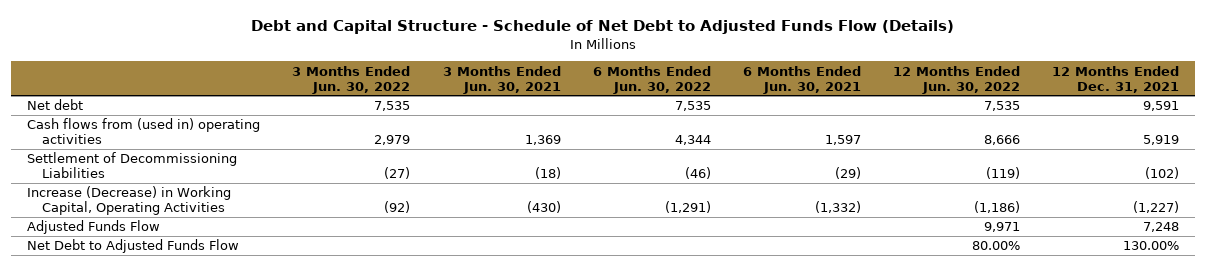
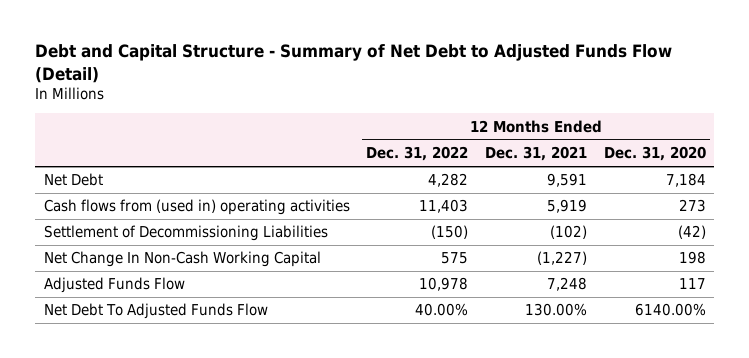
- Debt and Capital Structure - Schedule of Net Debt to Adjusted Funds Flow (Details)
+ Debt and Capital Structure - Summary of Net Debt to Adjusted Funds Flow (Detail)
- | 3 Months Ended Jun. 30, 2022 | 3 Months Ended Jun. 30, 2021 | 6 Months Ended Jun. 30, 2022 | 6 Months Ended Jun. 30, 2021 | 12 Months Ended Jun. 30, 2022 | 12 Months Ended Dec. 31, 2021
+ | 12 Months Ended Dec. 31, 2022 | 12 Months Ended Dec. 31, 2021 | 12 Months Ended Dec. 31, 2020
- Net debt | 7,535 | | 7,535 | | 7,535 | 9,591
+ Net Debt | 4,282 | 9,591 | 7,184
- Increase (Decrease) in Working Capital, Operating Activities | (92) | (430) | (1,291) | (1,332) | (1,186) | (1,227)
+ Net Change In Non-Cash Working Capital | 575 | (1,227) | 198
- Net Debt to Adjusted Funds Flow | | | | | 80.00% | 130.00%
+ Net Debt To Adjusted Funds Flow | 40.00% | 130.00% | 6140.00%

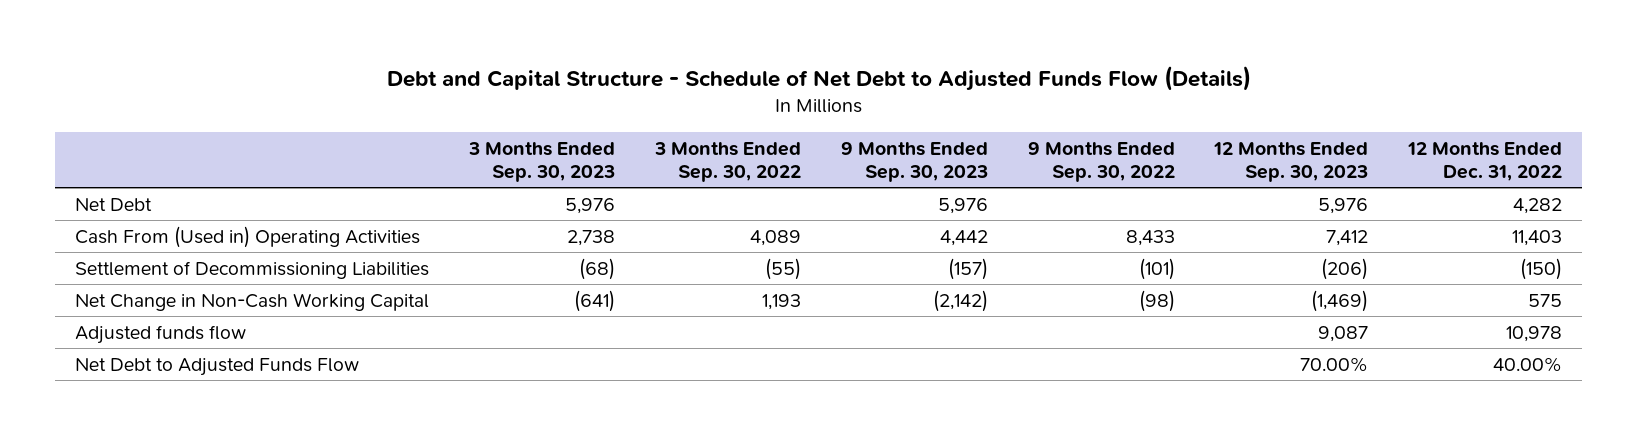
- Debt and Capital Structure - Summary of Net Debt to Adjusted Funds Flow (Detail)
+ Debt and Capital Structure - Schedule of Net Debt to Adjusted Funds Flow (Details)
- | 12 Months Ended Dec. 31, 2022 | 12 Months Ended Dec. 31, 2021 | 12 Months Ended Dec. 31, 2020
+ | 3 Months Ended Sep. 30, 2023 | 3 Months Ended Sep. 30, 2022 | 9 Months Ended Sep. 30, 2023 | 9 Months Ended Sep. 30, 2022 | 12 Months Ended Sep. 30, 2023 | 12 Months Ended Dec. 31, 2022
- Cash flows from (used in) operating activities | 11,403 | 5,919 | 273
+ Cash From (Used in) Operating Activities | 2,738 | 4,089 | 4,442 | 8,433 | 7,412 | 11,403
- Net Change In Non-Cash Working Capital | 575 | (1,227) | 198
- Adjusted Funds Flow | 10,978 | 7,248 | 117
- Net Debt To Adjusted Funds Flow | 40.00% | 130.00% | 6140.00%
+ Net Change in Non-Cash Working Capital | (641) | 1,193 | (2,142) | (98) | (1,469) | 575
+ Adjusted funds flow | | | | | 9,087 | 10,978
+ Net Debt to Adjusted Funds Flow | | | | | 70.00% | 40.00%

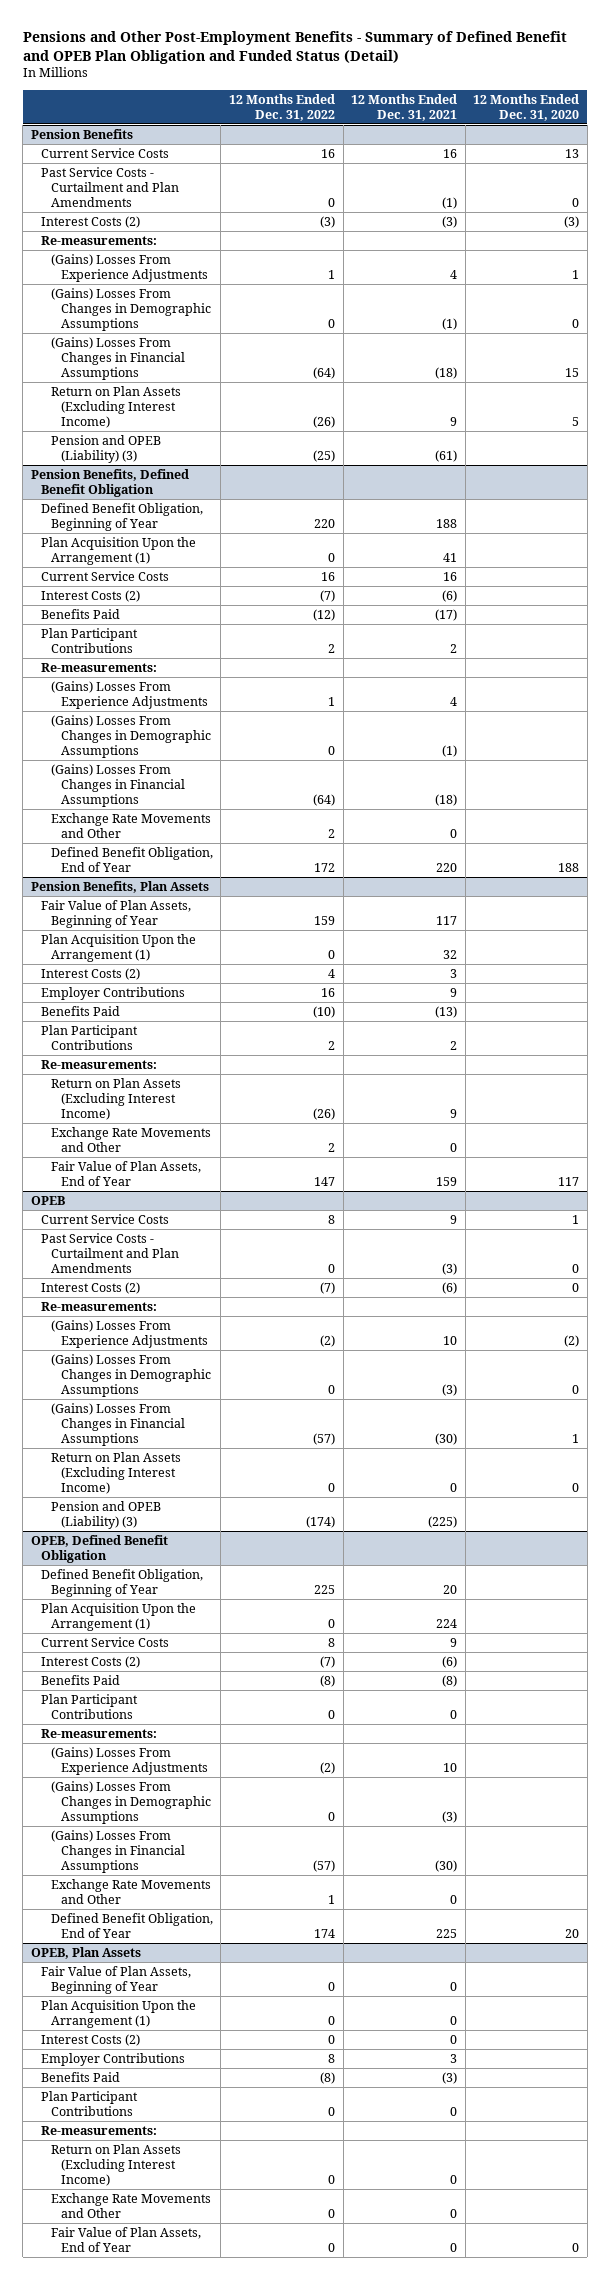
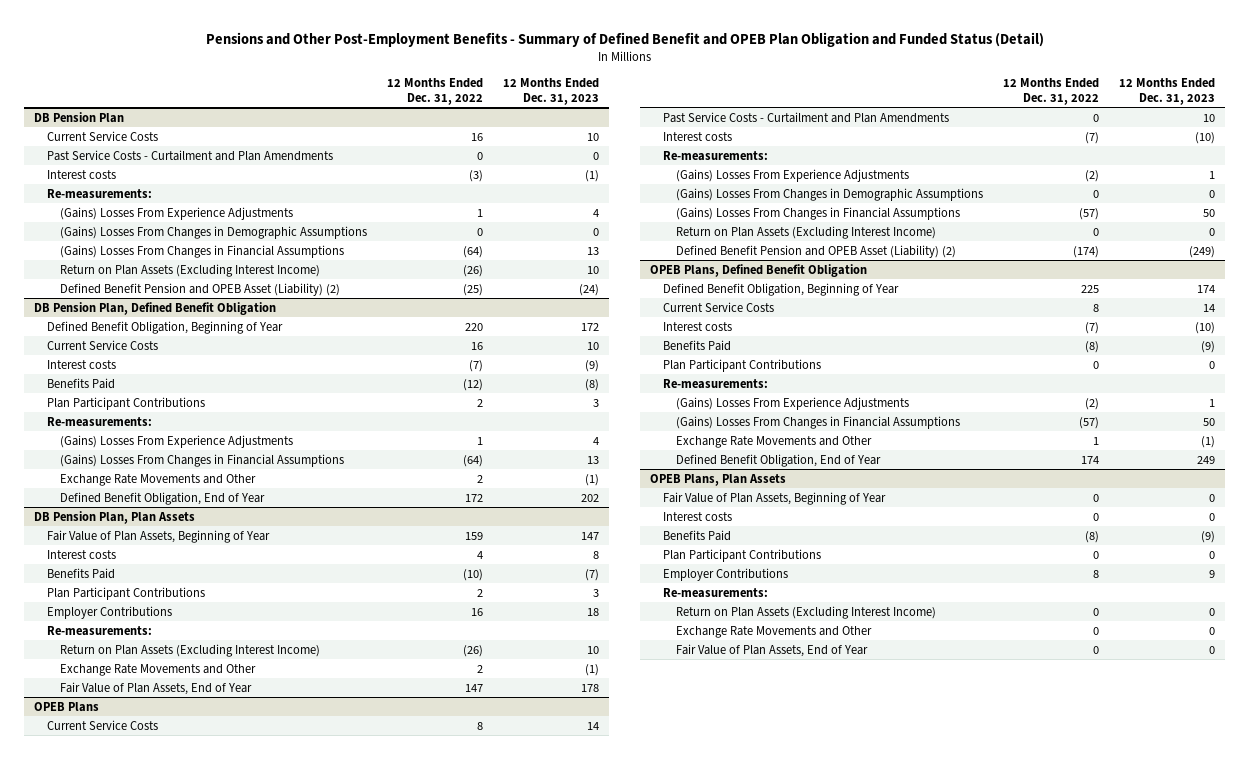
- | 12 Months Ended Dec. 31, 2022 | 12 Months Ended Dec. 31, 2021 | 12 Months Ended Dec. 31, 2020
+ | 12 Months Ended Dec. 31, 2022 | 12 Months Ended Dec. 31, 2023
- Pension Benefits
+ DB Pension Plan
- Interest Costs (2) | (3) | (3) | (3)
+ Interest costs | (3) | (1)
- Pension and OPEB (Liability) (3) | (25) | (61) |
- Pension Benefits, Defined Benefit Obligation
+ Defined Benefit Pension and OPEB Asset (Liability) (2) | (25) | (24)
+ DB Pension Plan, Defined Benefit Obligation
- Plan Acquisition Upon the Arrangement (1) | 0 | 41 |
- Interest Costs (2) | (7) | (6) |
+ Interest costs | (7) | (9)
- (Gains) Losses From Changes in Demographic Assumptions | 0 | (1) |
- Pension Benefits, Plan Assets
+ DB Pension Plan, Plan Assets
- Plan Acquisition Upon the Arrangement (1) | 0 | 32 |
- Interest Costs (2) | 4 | 3 |
- Employer Contributions | 16 | 9 |
+ Interest costs | 4 | 8
+ Employer Contributions | 16 | 18
- OPEB
+ OPEB Plans
- Interest Costs (2) | (7) | (6) | 0
+ Interest costs | (7) | (10)
- Pension and OPEB (Liability) (3) | (174) | (225) |
- OPEB, Defined Benefit Obligation
+ Defined Benefit Pension and OPEB Asset (Liability) (2) | (174) | (249)
+ OPEB Plans, Defined Benefit Obligation
- Plan Acquisition Upon the Arrangement (1) | 0 | 224 |
- Interest Costs (2) | (7) | (6) |
+ Interest costs | (7) | (10)
- (Gains) Losses From Changes in Demographic Assumptions | 0 | (3) |
- OPEB, Plan Assets
+ OPEB Plans, Plan Assets
- Plan Acquisition Upon the Arrangement (1) | 0 | 0 |
- Interest Costs (2) | 0 | 0 |
- Employer Contributions | 8 | 3 |
+ Interest costs | 0 | 0
+ Employer Contributions | 8 | 9

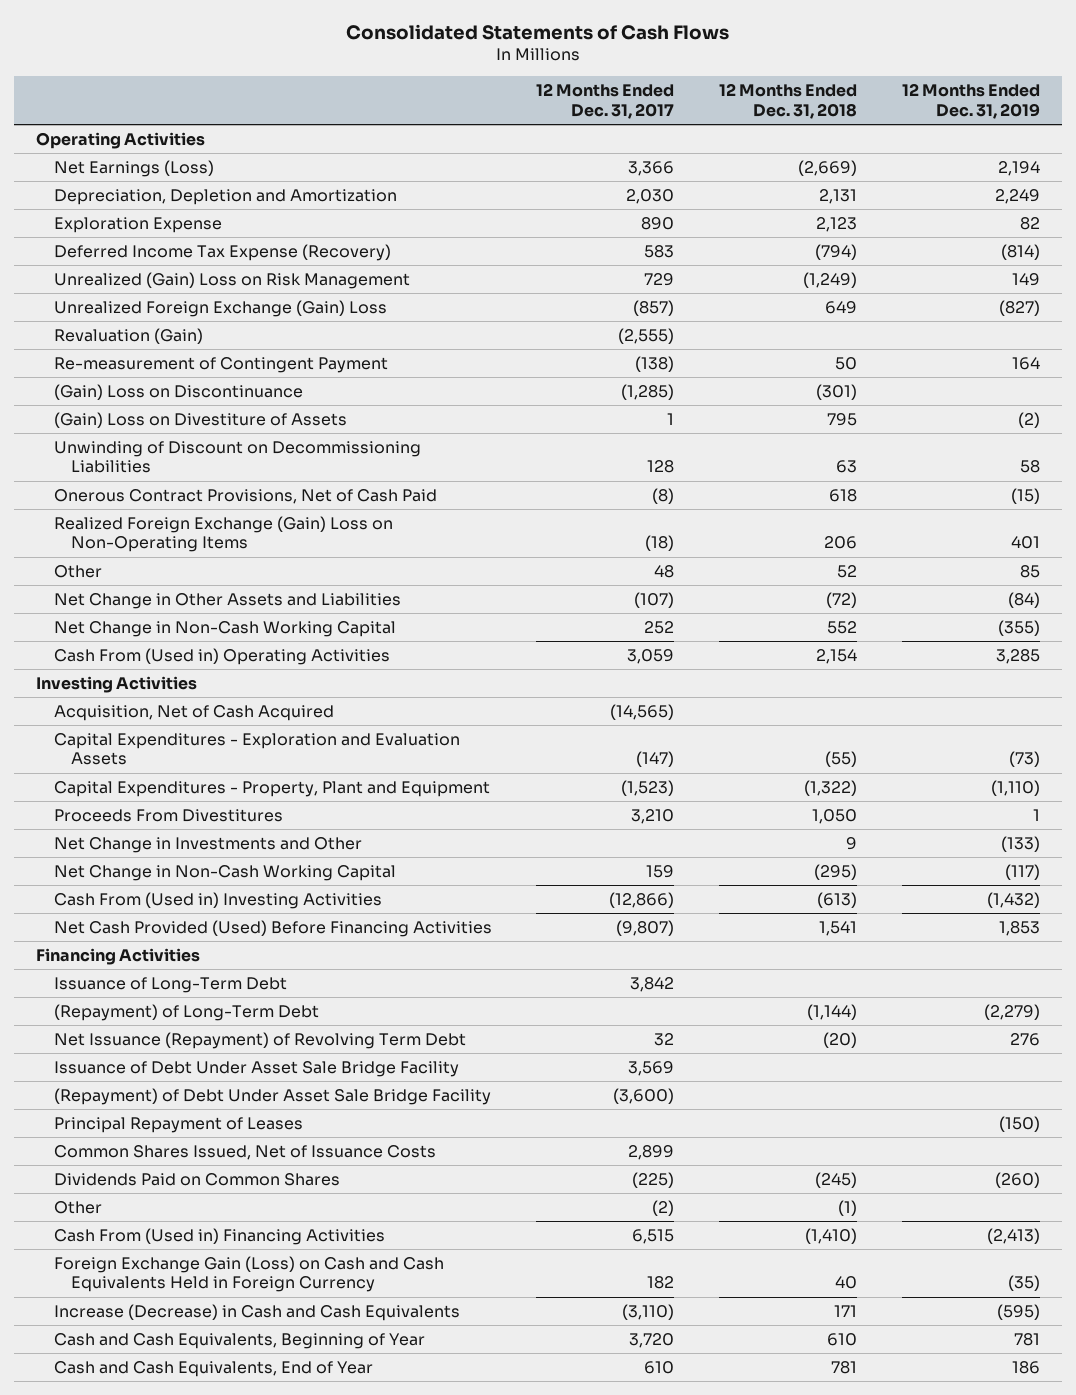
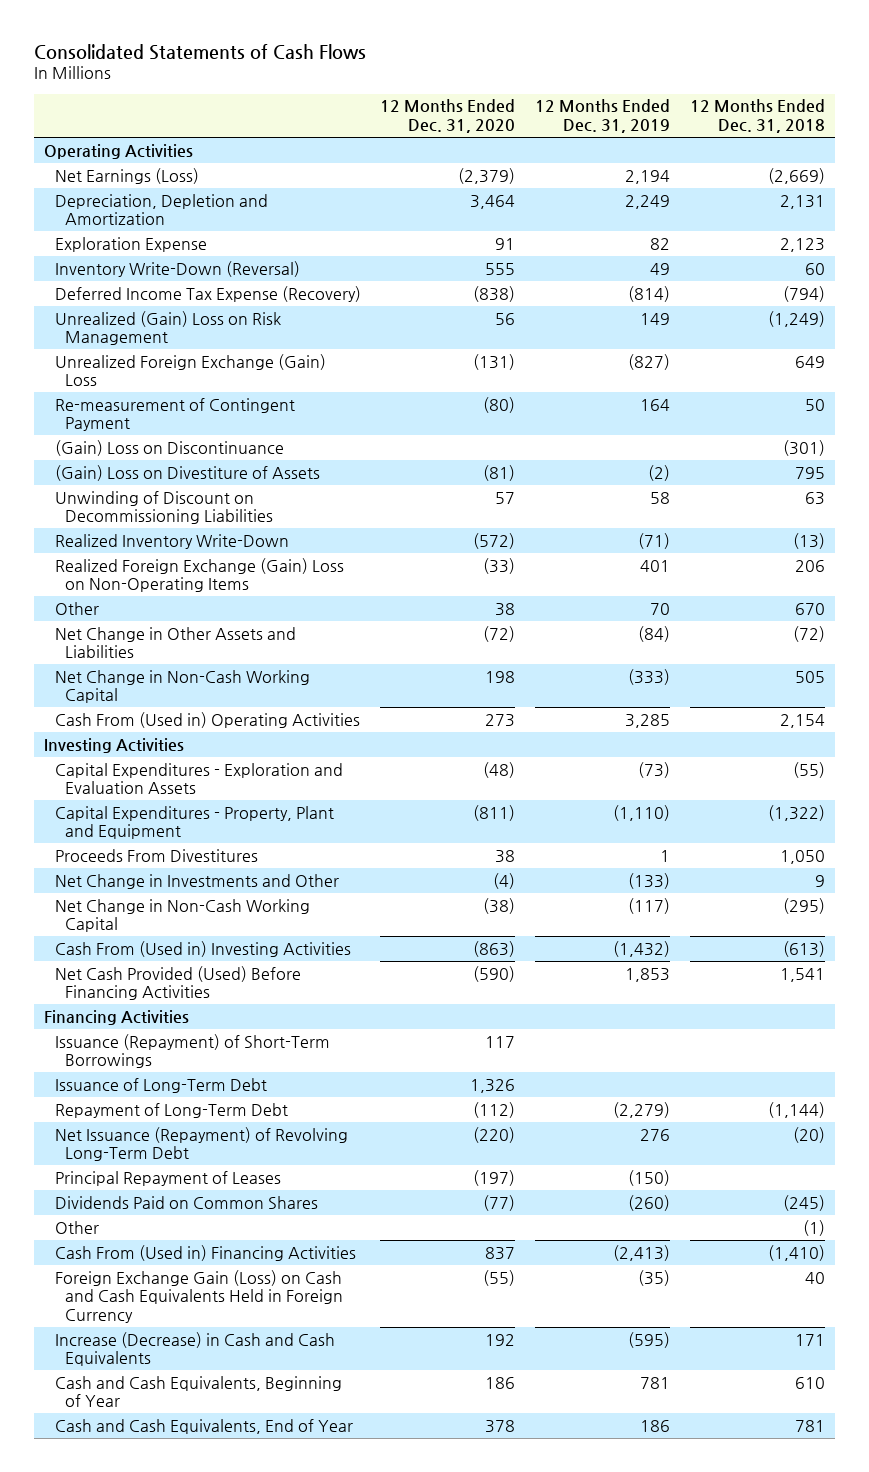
- | 12 Months Ended Dec. 31, 2017 | 12 Months Ended Dec. 31, 2018 | 12 Months Ended Dec. 31, 2019
+ | 12 Months Ended Dec. 31, 2020 | 12 Months Ended Dec. 31, 2019 | 12 Months Ended Dec. 31, 2018
+ Inventory Write-Down (Reversal) | 555 | 49 | 60
- Revaluation (Gain) | (2,555) | |
- Onerous Contract Provisions, Net of Cash Paid | (8) | 618 | (15)
+ Realized Inventory Write-Down | (572) | (71) | (13)
- Other | 48 | 52 | 85
+ Other | 38 | 70 | 670
- Net Change in Non-Cash Working Capital | 252 | 552 | (355)
+ Net Change in Non-Cash Working Capital | 198 | (333) | 505
- Acquisition, Net of Cash Acquired | (14,565) | |
+ Issuance (Repayment) of Short-Term Borrowings | 117 | |
- (Repayment) of Long-Term Debt | | (1,144) | (2,279)
- Net Issuance (Repayment) of Revolving Term Debt | 32 | (20) | 276
- Issuance of Debt Under Asset Sale Bridge Facility | 3,569 | |
- (Repayment) of Debt Under Asset Sale Bridge Facility | (3,600) | |
+ Repayment of Long-Term Debt | (112) | (2,279) | (1,144)
+ Net Issuance (Repayment) of Revolving Long-Term Debt | (220) | 276 | (20)
- Common Shares Issued, Net of Issuance Costs | 2,899 | |

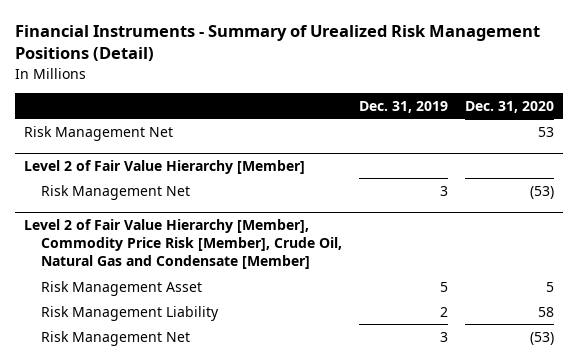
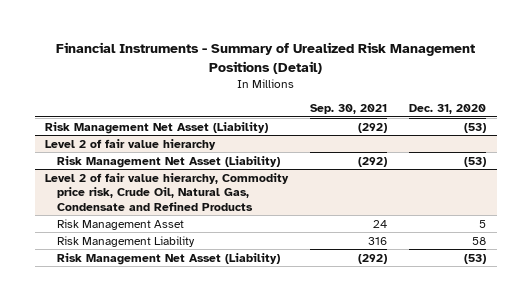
- | Dec. 31, 2019 | Dec. 31, 2020
+ | Sep. 30, 2021 | Dec. 31, 2020
- Risk Management Net | | 53
- Level 2 of Fair Value Hierarchy [Member]
- Risk Management Net | 3 | (53)
- Level 2 of Fair Value Hierarchy [Member], Commodity Price Risk [Member], Crude Oil, Natural Gas and Condensate [Member]
+ Risk Management Net Asset (Liability) | (292) | (53)
+ Level 2 of fair value hierarchy
+ Risk Management Net Asset (Liability) | (292) | (53)
+ Level 2 of fair value hierarchy, Commodity price risk, Crude Oil, Natural Gas, Condensate and Refined Products
- Risk Management Net | 3 | (53)
+ Risk Management Net Asset (Liability) | (292) | (53)

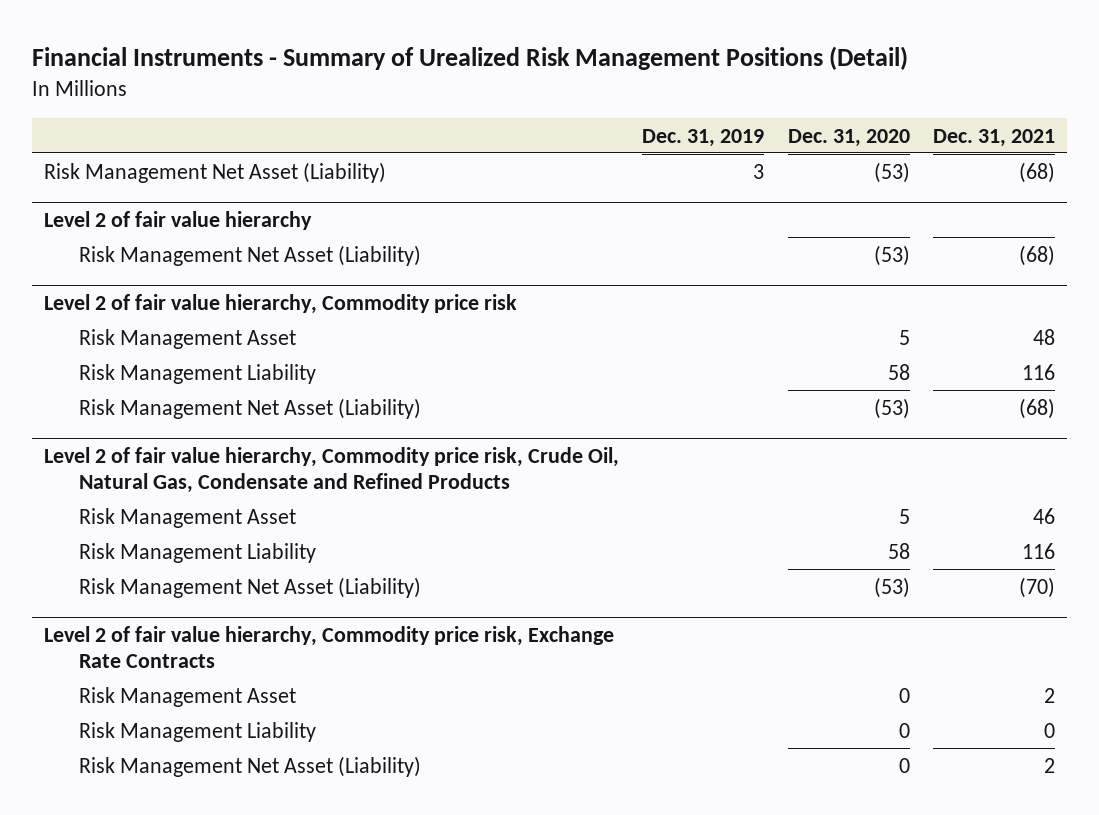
- | Sep. 30, 2021 | Dec. 31, 2020
+ | Dec. 31, 2019 | Dec. 31, 2020 | Dec. 31, 2021
+ Level 2 of fair value hierarchy, Commodity price risk
+ Risk Management Asset | | 5 | 48
+ Risk Management Liability | | 58 | 116
+ Risk Management Net Asset (Liability) | | (53) | (68)
+ Level 2 of fair value hierarchy, Commodity price risk, Exchange Rate Contracts
+ Risk Management Asset | | 0 | 2
+ Risk Management Liability | | 0 | 0
+ Risk Management Net Asset (Liability) | | 0 | 2

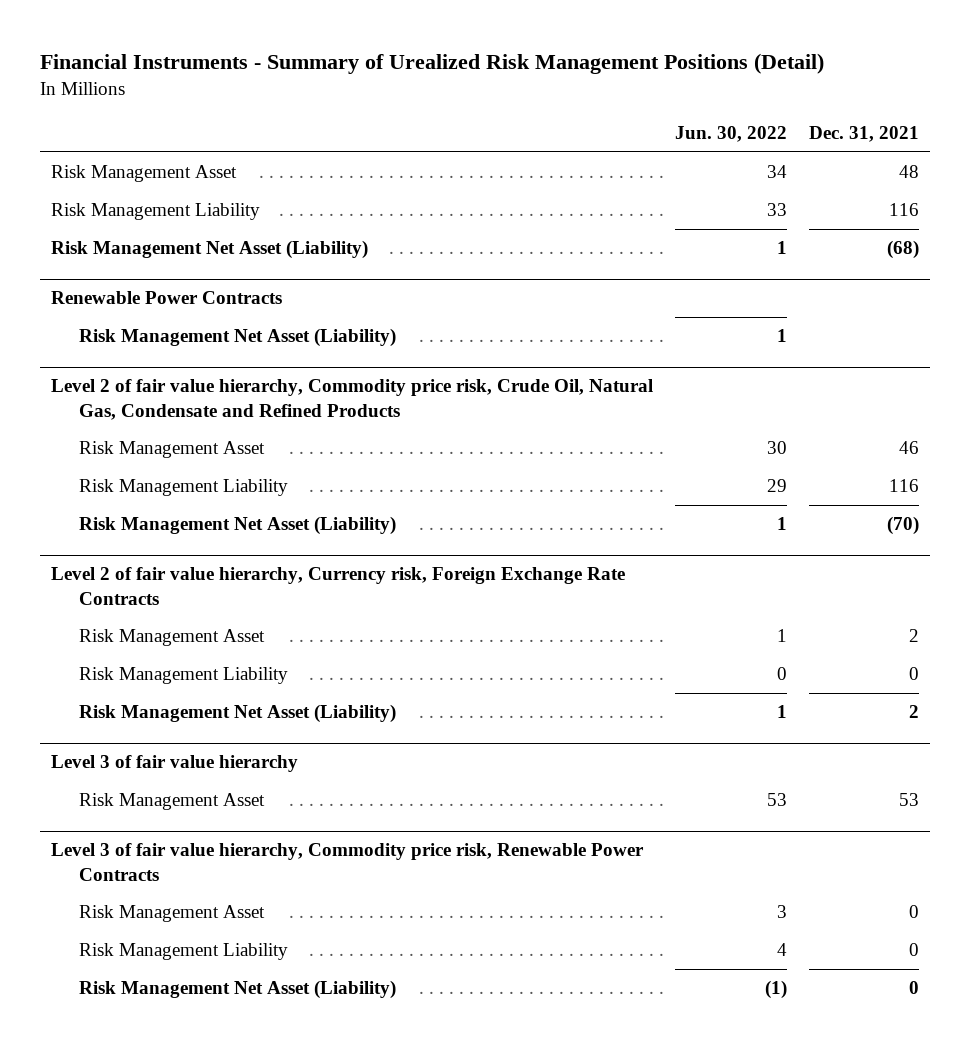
- | Dec. 31, 2019 | Dec. 31, 2020 | Dec. 31, 2021
+ | Jun. 30, 2022 | Dec. 31, 2021
- Risk Management Net Asset (Liability) | 3 | (53) | (68)
- Level 2 of fair value hierarchy
- Risk Management Net Asset (Liability) | | (53) | (68)
- Level 2 of fair value hierarchy, Commodity price risk
+ Renewable Power Contracts
+ Risk Management Net Asset (Liability) | 1 |
- Level 2 of fair value hierarchy, Commodity price risk, Exchange Rate Contracts
+ Level 2 of fair value hierarchy, Currency risk, Foreign Exchange Rate Contracts
+ Level 3 of fair value hierarchy
+ Risk Management Asset | 53 | 53
+ Level 3 of fair value hierarchy, Commodity price risk, Renewable Power Contracts
+ Risk Management Asset | 3 | 0
+ Risk Management Liability | 4 | 0
+ Risk Management Net Asset (Liability) | (1) | 0

